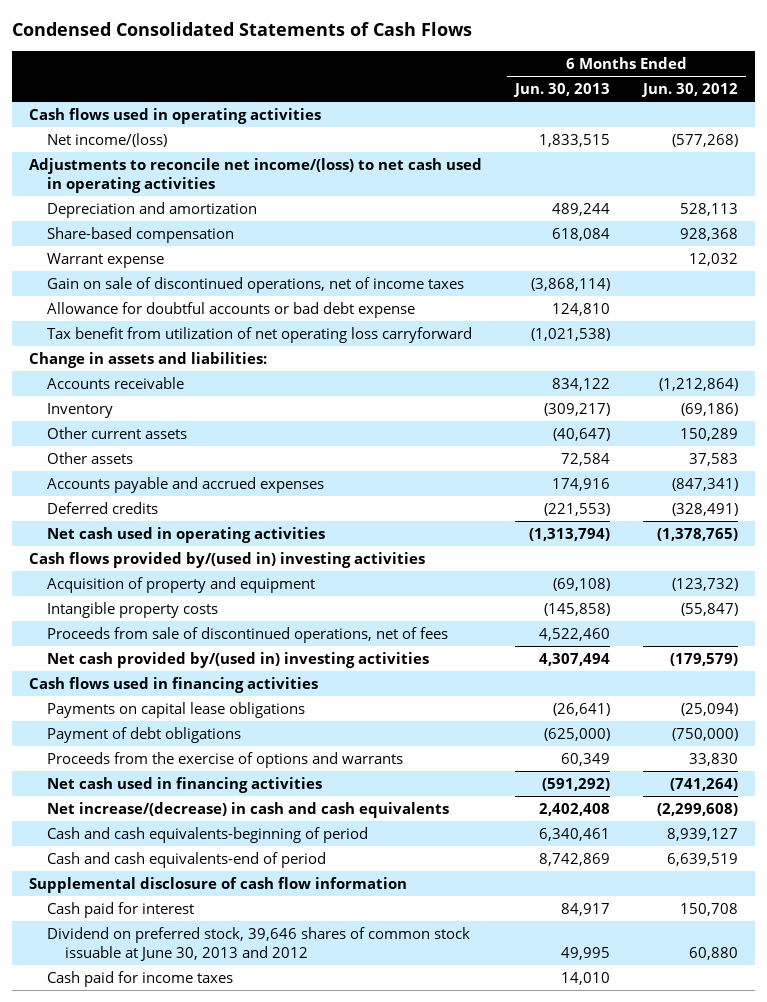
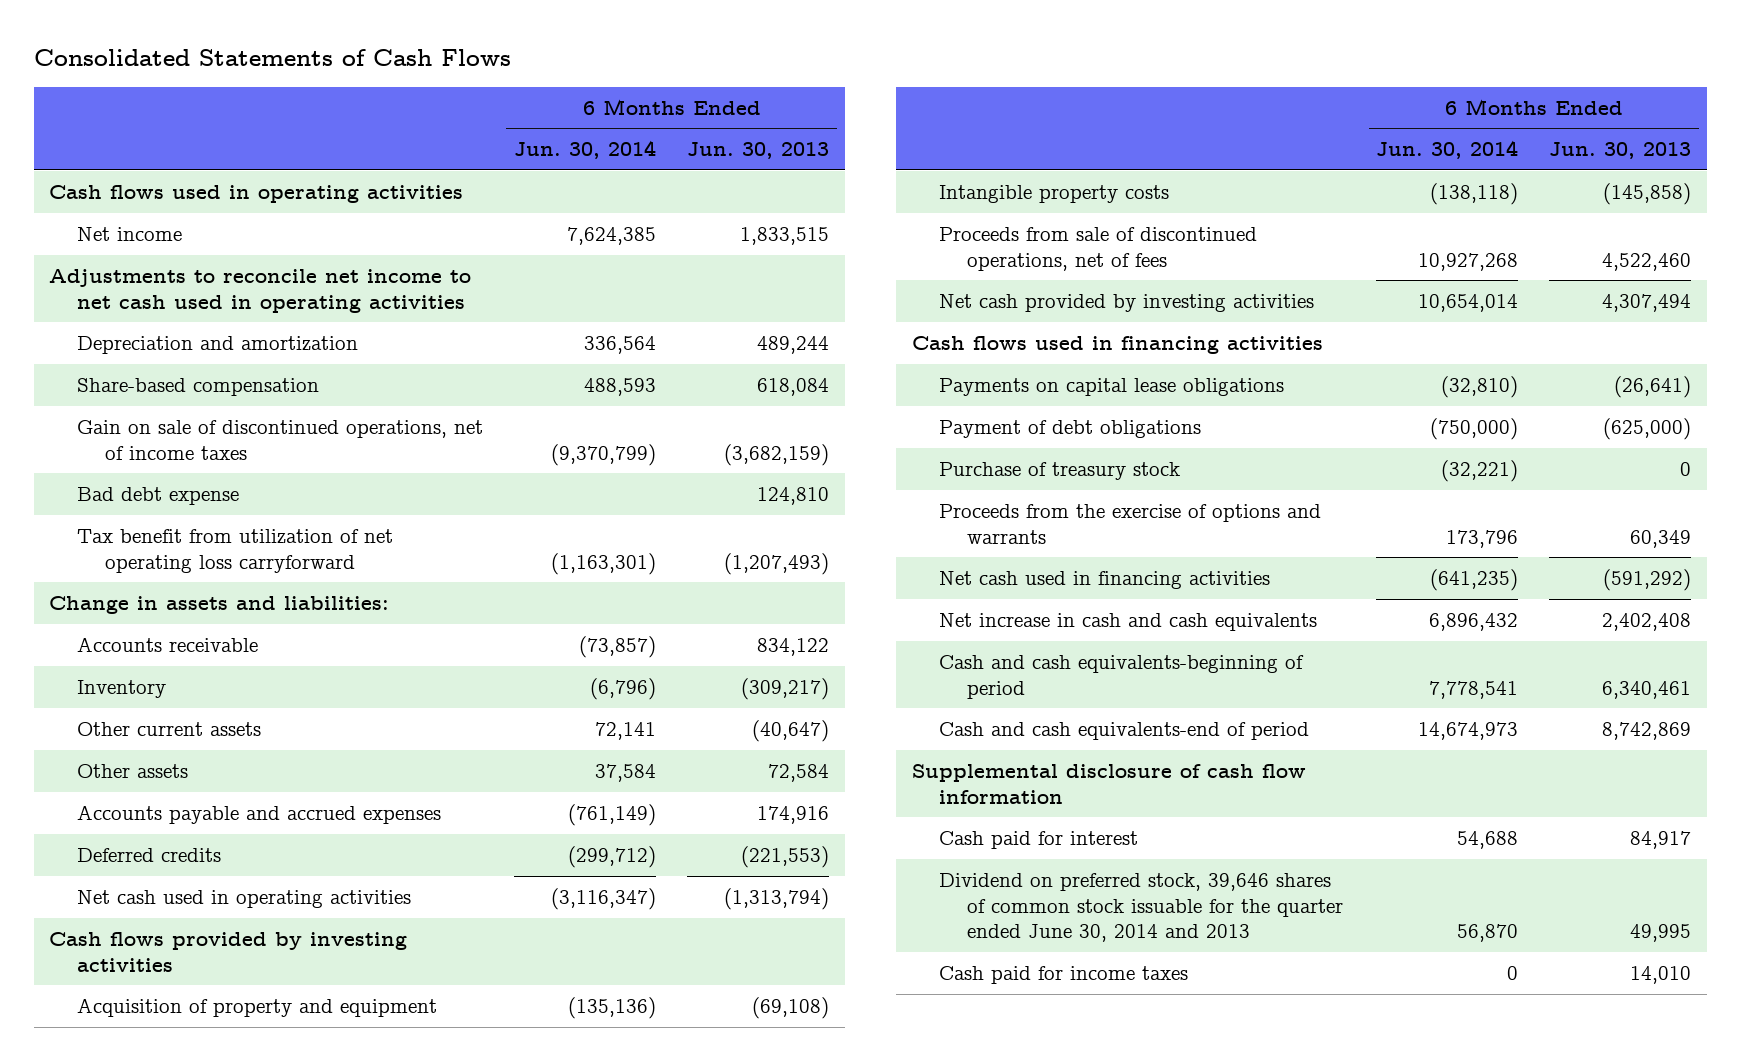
- Condensed Consolidated Statements of Cash Flows
+ Consolidated Statements of Cash Flows
- | 6 Months Ended Jun. 30, 2013 | 6 Months Ended Jun. 30, 2012
+ | 6 Months Ended Jun. 30, 2014 | 6 Months Ended Jun. 30, 2013
- Net income/(loss) | 1,833,515 | (577,268)
- Adjustments to reconcile net income/(loss) to net cash used in operating activities
+ Net income | 7,624,385 | 1,833,515
+ Adjustments to reconcile net income to net cash used in operating activities
- Warrant expense | | 12,032
- Gain on sale of discontinued operations, net of income taxes | (3,868,114) |
- Allowance for doubtful accounts or bad debt expense | 124,810 |
- Tax benefit from utilization of net operating loss carryforward | (1,021,538) |
+ Gain on sale of discontinued operations, net of income taxes | (9,370,799) | (3,682,159)
+ Bad debt expense | | 124,810
+ Tax benefit from utilization of net operating loss carryforward | (1,163,301) | (1,207,493)
- Cash flows provided by/(used in) investing activities
+ Cash flows provided by investing activities
- Net cash provided by/(used in) investing activities | 4,307,494 | (179,579)
+ Net cash provided by investing activities | 10,654,014 | 4,307,494
+ Purchase of treasury stock | (32,221) | 0
- Net increase/(decrease) in cash and cash equivalents | 2,402,408 | (2,299,608)
+ Net increase in cash and cash equivalents | 6,896,432 | 2,402,408
- Dividend on preferred stock, 39,646 shares of common stock issuable at June 30, 2013 and 2012 | 49,995 | 60,880
+ Dividend on preferred stock, 39,646 shares of common stock issuable for the quarter ended June 30, 2014 and 2013 | 56,870 | 49,995

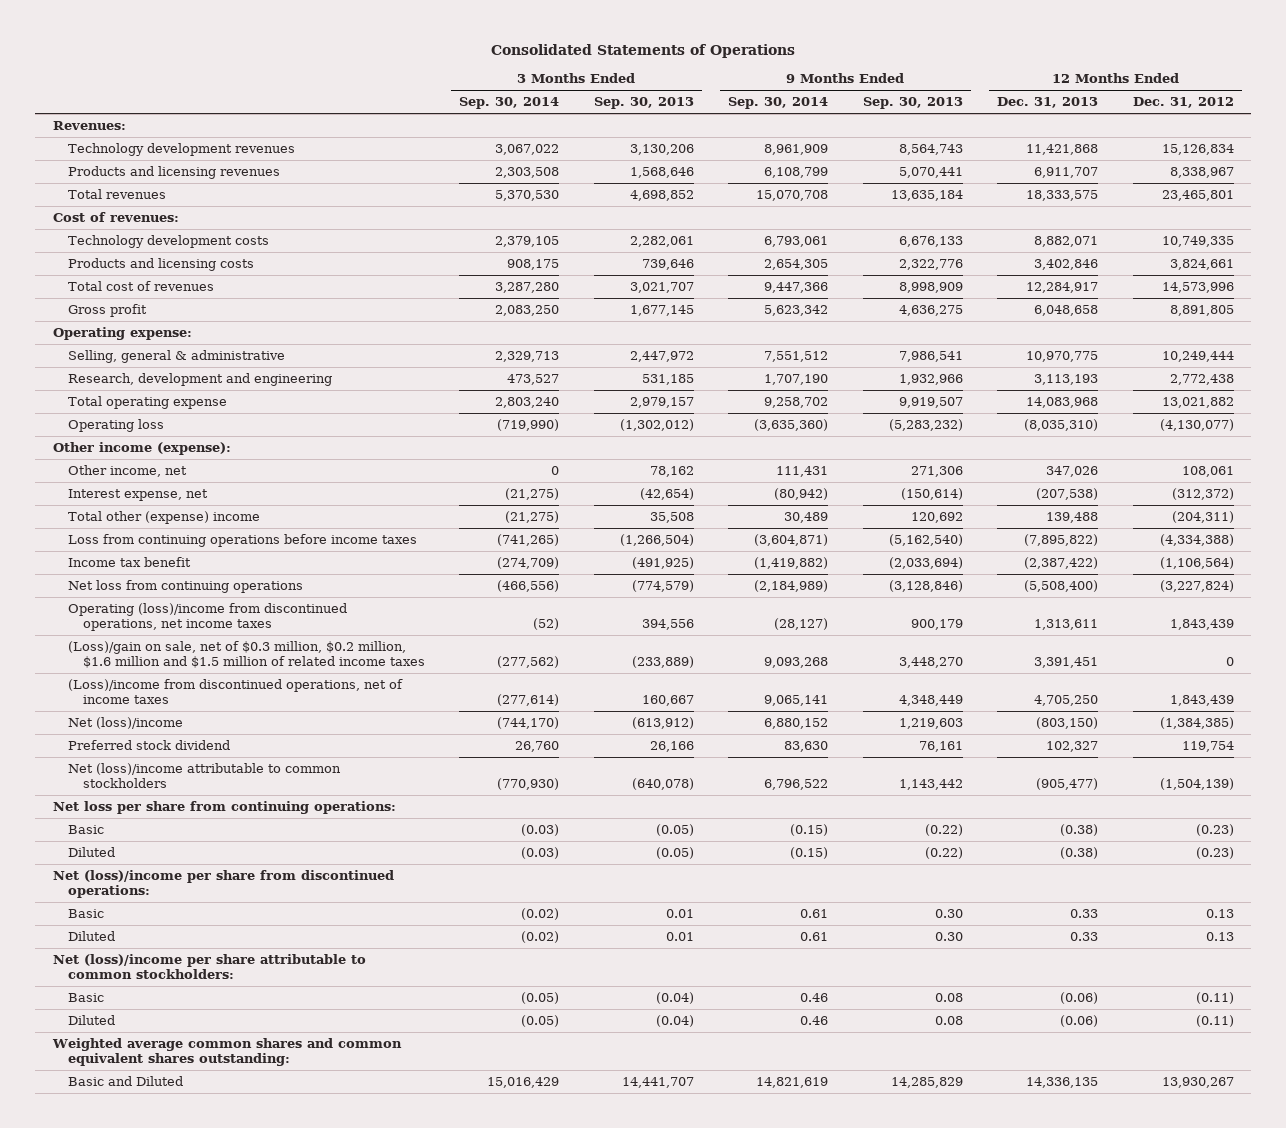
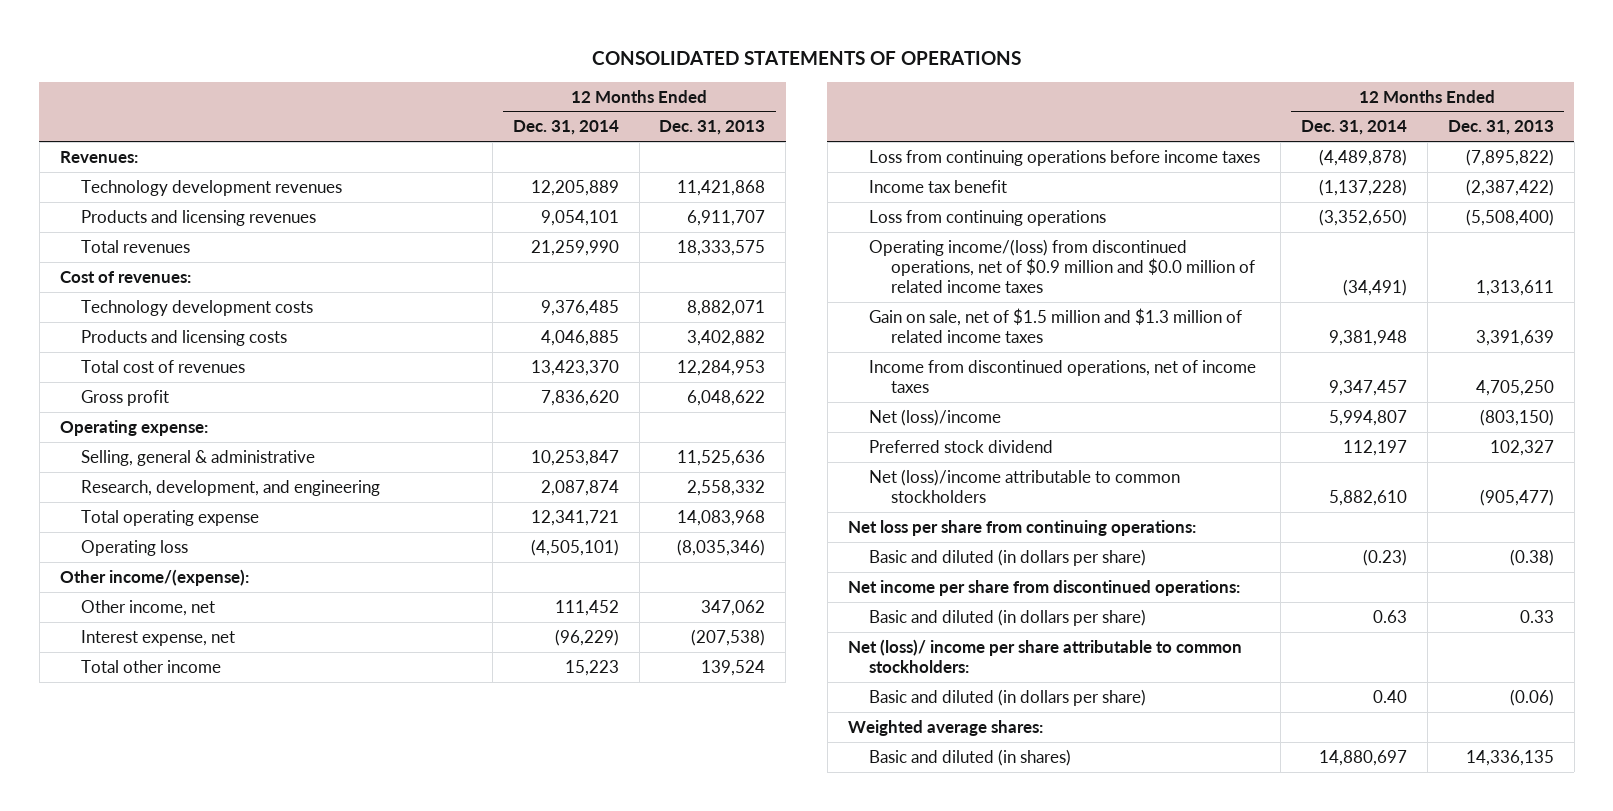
- Consolidated Statements of Operations
+ CONSOLIDATED STATEMENTS OF OPERATIONS
- | 3 Months Ended Sep. 30, 2014 | 3 Months Ended Sep. 30, 2013 | 9 Months Ended Sep. 30, 2014 | 9 Months Ended Sep. 30, 2013 | 12 Months Ended Dec. 31, 2013 | 12 Months Ended Dec. 31, 2012
+ | 12 Months Ended Dec. 31, 2014 | 12 Months Ended Dec. 31, 2013
- Products and licensing costs | 908,175 | 739,646 | 2,654,305 | 2,322,776 | 3,402,846 | 3,824,661
- Total cost of revenues | 3,287,280 | 3,021,707 | 9,447,366 | 8,998,909 | 12,284,917 | 14,573,996
- Gross profit | 2,083,250 | 1,677,145 | 5,623,342 | 4,636,275 | 6,048,658 | 8,891,805
+ Products and licensing costs | 4,046,885 | 3,402,882
+ Total cost of revenues | 13,423,370 | 12,284,953
+ Gross profit | 7,836,620 | 6,048,622
- Selling, general & administrative | 2,329,713 | 2,447,972 | 7,551,512 | 7,986,541 | 10,970,775 | 10,249,444
- Research, development and engineering | 473,527 | 531,185 | 1,707,190 | 1,932,966 | 3,113,193 | 2,772,438
+ Selling, general & administrative | 10,253,847 | 11,525,636
+ Research, development, and engineering | 2,087,874 | 2,558,332
- Operating loss | (719,990) | (1,302,012) | (3,635,360) | (5,283,232) | (8,035,310) | (4,130,077)
- Other income (expense):
- Other income, net | 0 | 78,162 | 111,431 | 271,306 | 347,026 | 108,061
+ Operating loss | (4,505,101) | (8,035,346)
+ Other income/(expense):
+ Other income, net | 111,452 | 347,062
- Total other (expense) income | (21,275) | 35,508 | 30,489 | 120,692 | 139,488 | (204,311)
+ Total other income | 15,223 | 139,524
- Net loss from continuing operations | (466,556) | (774,579) | (2,184,989) | (3,128,846) | (5,508,400) | (3,227,824)
- Operating (loss)/income from discontinued operations, net income taxes | (52) | 394,556 | (28,127) | 900,179 | 1,313,611 | 1,843,439
- (Loss)/gain on sale, net of $0.3 million, $0.2 million, $1.6 million and $1.5 million of related income taxes | (277,562) | (233,889) | 9,093,268 | 3,448,270 | 3,391,451 | 0
- (Loss)/income from discontinued operations, net of income taxes | (277,614) | 160,667 | 9,065,141 | 4,348,449 | 4,705,250 | 1,843,439
+ Loss from continuing operations | (3,352,650) | (5,508,400)
+ Operating income/(loss) from discontinued operations, net of $0.9 million and $0.0 million of related income taxes | (34,491) | 1,313,611
+ Gain on sale, net of $1.5 million and $1.3 million of related income taxes | 9,381,948 | 3,391,639
+ Income from discontinued operations, net of income taxes | 9,347,457 | 4,705,250
- Basic | (0.03) | (0.05) | (0.15) | (0.22) | (0.38) | (0.23)
- Diluted | (0.03) | (0.05) | (0.15) | (0.22) | (0.38) | (0.23)
- Net (loss)/income per share from discontinued operations:
- Basic | (0.02) | 0.01 | 0.61 | 0.30 | 0.33 | 0.13
- Diluted | (0.02) | 0.01 | 0.61 | 0.30 | 0.33 | 0.13
- Net (loss)/income per share attributable to common stockholders:
- Basic | (0.05) | (0.04) | 0.46 | 0.08 | (0.06) | (0.11)
- Diluted | (0.05) | (0.04) | 0.46 | 0.08 | (0.06) | (0.11)
- Weighted average common shares and common equivalent shares outstanding:
- Basic and Diluted | 15,016,429 | 14,441,707 | 14,821,619 | 14,285,829 | 14,336,135 | 13,930,267
+ Basic and diluted (in dollars per share) | (0.23) | (0.38)
+ Net income per share from discontinued operations:
+ Basic and diluted (in dollars per share) | 0.63 | 0.33
+ Net (loss)/ income per share attributable to common stockholders:
+ Basic and diluted (in dollars per share) | 0.40 | (0.06)
+ Weighted average shares:
+ Basic and diluted (in shares) | 14,880,697 | 14,336,135

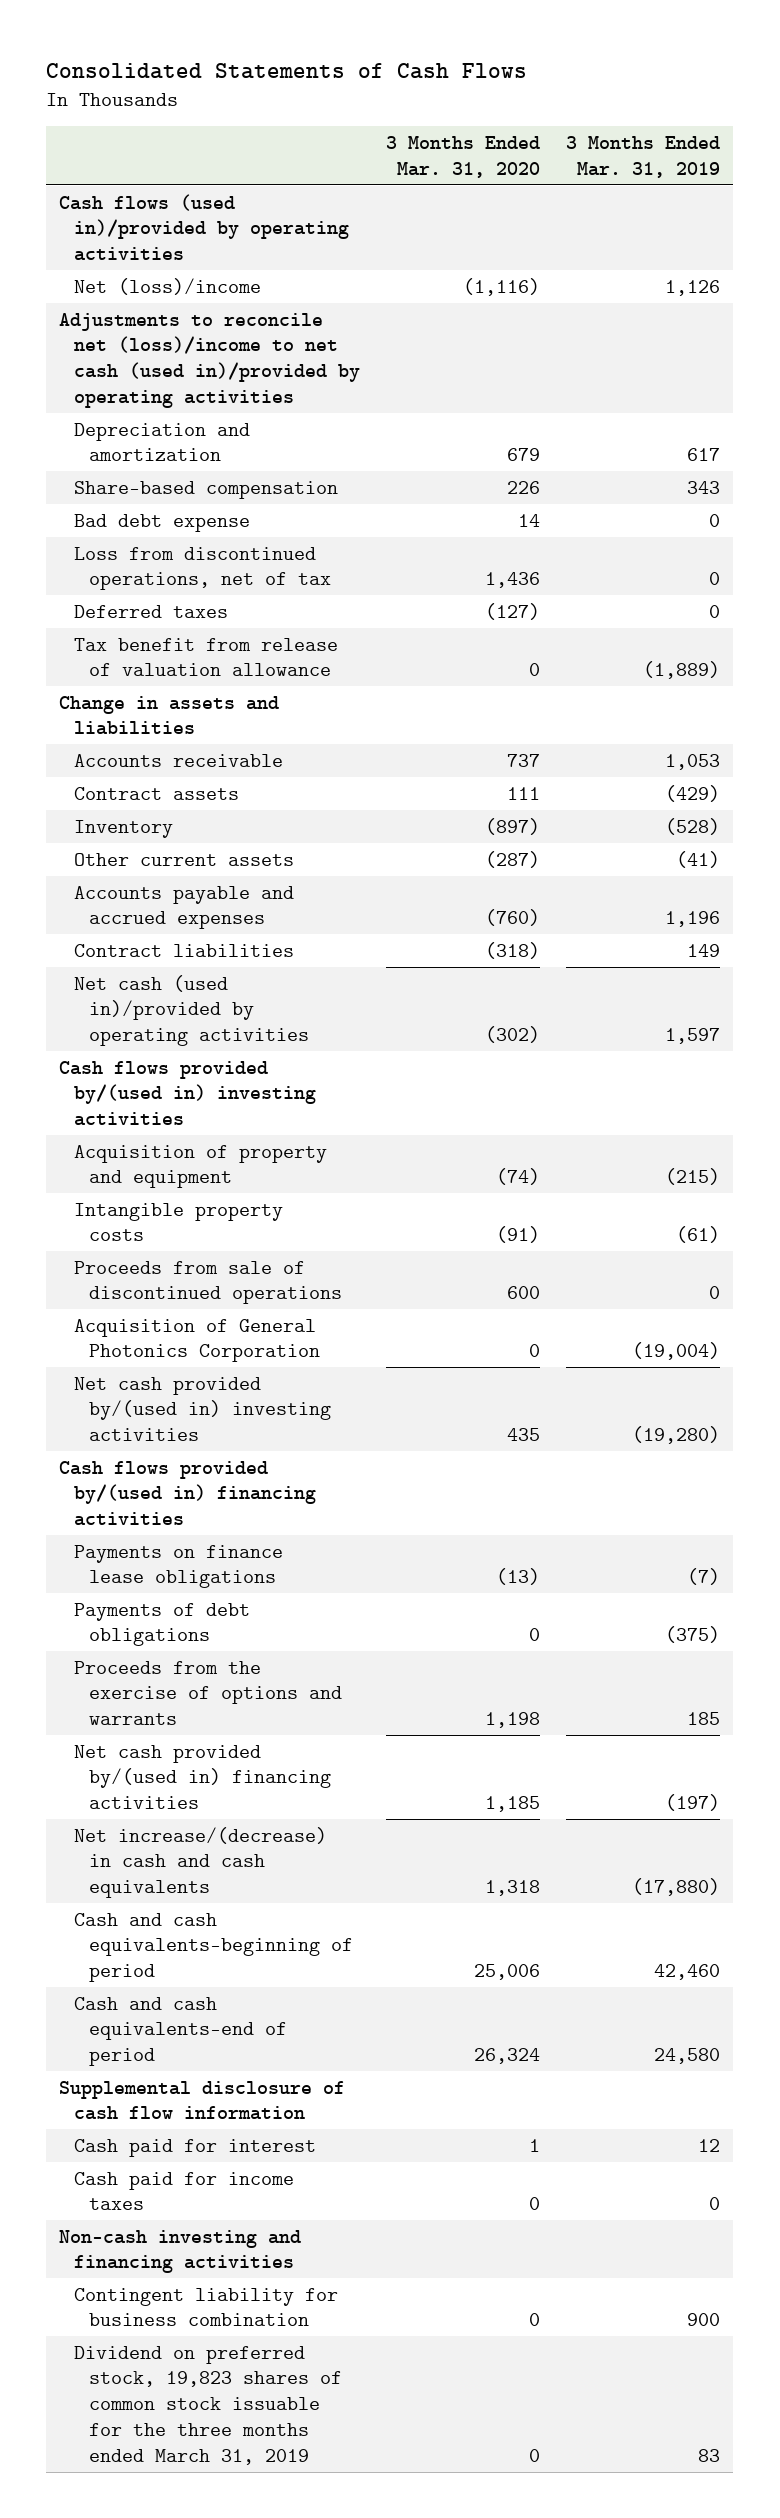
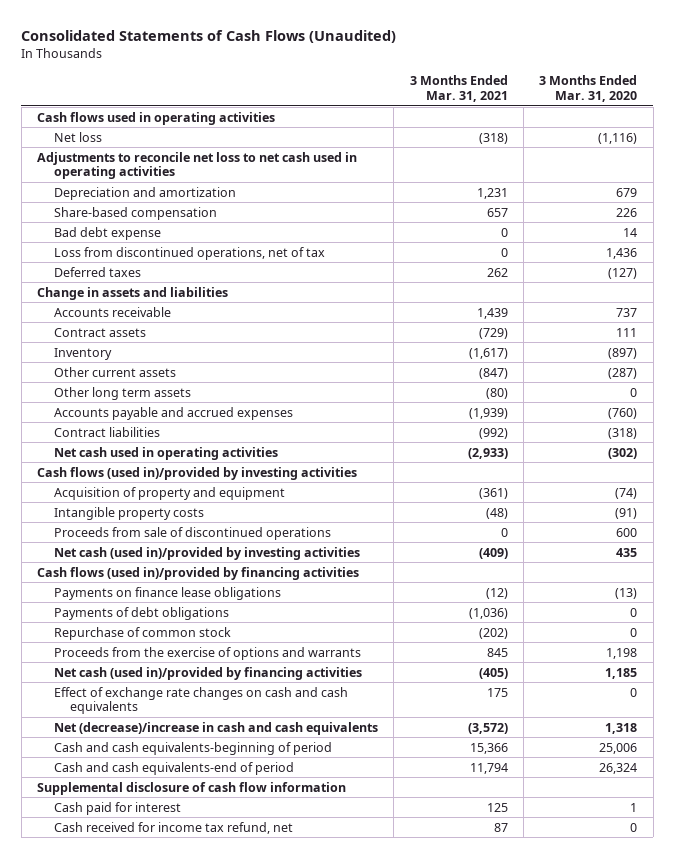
- Consolidated Statements of Cash Flows
+ Consolidated Statements of Cash Flows (Unaudited)
- | 3 Months Ended Mar. 31, 2020 | 3 Months Ended Mar. 31, 2019
+ | 3 Months Ended Mar. 31, 2021 | 3 Months Ended Mar. 31, 2020
- Cash flows (used in)/provided by operating activities
- Net (loss)/income | (1,116) | 1,126
- Adjustments to reconcile net (loss)/income to net cash (used in)/provided by operating activities
+ Cash flows used in operating activities
+ Net loss | (318) | (1,116)
+ Adjustments to reconcile net loss to net cash used in operating activities
- Tax benefit from release of valuation allowance | 0 | (1,889)
+ Other long term assets | (80) | 0
- Net cash (used in)/provided by operating activities | (302) | 1,597
- Cash flows provided by/(used in) investing activities
+ Net cash used in operating activities | (2,933) | (302)
+ Cash flows (used in)/provided by investing activities
- Acquisition of General Photonics Corporation | 0 | (19,004)
- Net cash provided by/(used in) investing activities | 435 | (19,280)
- Cash flows provided by/(used in) financing activities
+ Net cash (used in)/provided by investing activities | (409) | 435
+ Cash flows (used in)/provided by financing activities
+ Repurchase of common stock | (202) | 0
- Net cash provided by/(used in) financing activities | 1,185 | (197)
- Net increase/(decrease) in cash and cash equivalents | 1,318 | (17,880)
+ Net cash (used in)/provided by financing activities | (405) | 1,185
+ Effect of exchange rate changes on cash and cash equivalents | 175 | 0
+ Net (decrease)/increase in cash and cash equivalents | (3,572) | 1,318
- Cash paid for income taxes | 0 | 0
- Non-cash investing and financing activities
- Contingent liability for business combination | 0 | 900
- Dividend on preferred stock, 19,823 shares of common stock issuable for the three months ended March 31, 2019 | 0 | 83
+ Cash received for income tax refund, net | 87 | 0

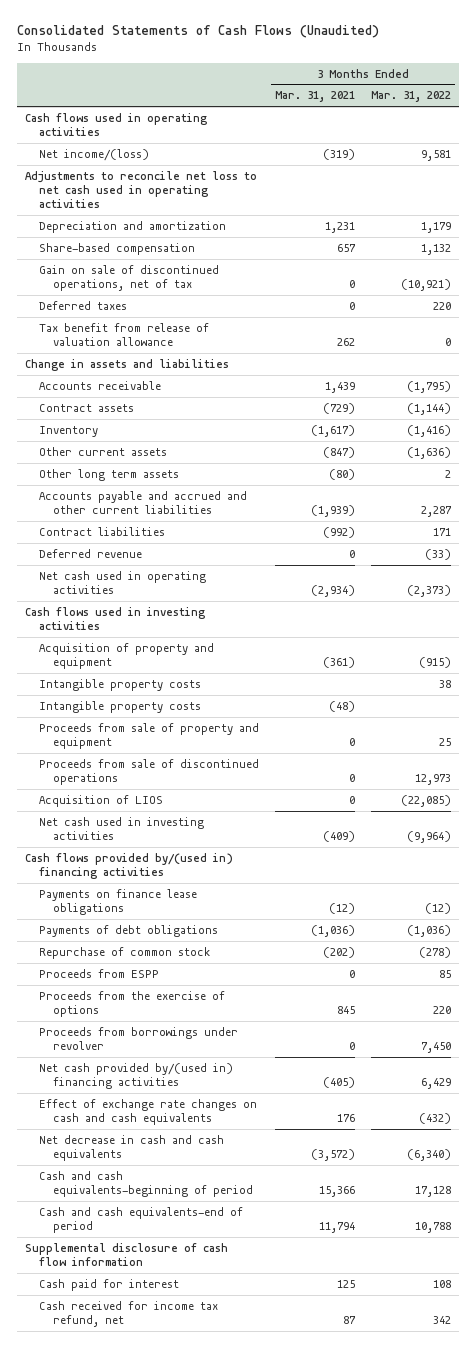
- | 3 Months Ended Mar. 31, 2021 | 3 Months Ended Mar. 31, 2020
+ | 3 Months Ended Mar. 31, 2021 | 3 Months Ended Mar. 31, 2022
- Net loss | (318) | (1,116)
+ Net income/(loss) | (319) | 9,581
- Bad debt expense | 0 | 14
- Loss from discontinued operations, net of tax | 0 | 1,436
- Deferred taxes | 262 | (127)
+ Gain on sale of discontinued operations, net of tax | 0 | (10,921)
+ Deferred taxes | 0 | 220
+ Tax benefit from release of valuation allowance | 262 | 0
- Accounts payable and accrued expenses | (1,939) | (760)
+ Accounts payable and accrued and other current liabilities | (1,939) | 2,287
- Net cash used in operating activities | (2,933) | (302)
- Cash flows (used in)/provided by investing activities
+ Deferred revenue | 0 | (33)
+ Net cash used in operating activities | (2,934) | (2,373)
+ Cash flows used in investing activities
+ Intangible property costs | | 38
+ Proceeds from sale of property and equipment | 0 | 25
- Net cash (used in)/provided by investing activities | (409) | 435
- Cash flows (used in)/provided by financing activities
+ Acquisition of LIOS | 0 | (22,085)
+ Net cash used in investing activities | (409) | (9,964)
+ Cash flows provided by/(used in) financing activities
- Proceeds from the exercise of options and warrants | 845 | 1,198
- Net cash (used in)/provided by financing activities | (405) | 1,185
- Effect of exchange rate changes on cash and cash equivalents | 175 | 0
- Net (decrease)/increase in cash and cash equivalents | (3,572) | 1,318
+ Proceeds from ESPP | 0 | 85
+ Proceeds from the exercise of options | 845 | 220
+ Proceeds from borrowings under revolver | 0 | 7,450
+ Net cash provided by/(used in) financing activities | (405) | 6,429
+ Effect of exchange rate changes on cash and cash equivalents | 176 | (432)
+ Net decrease in cash and cash equivalents | (3,572) | (6,340)

